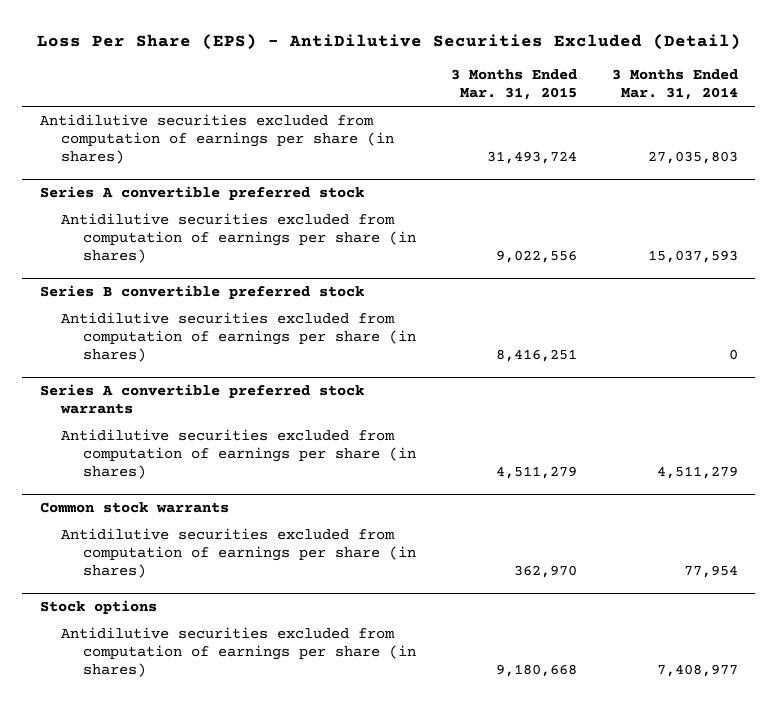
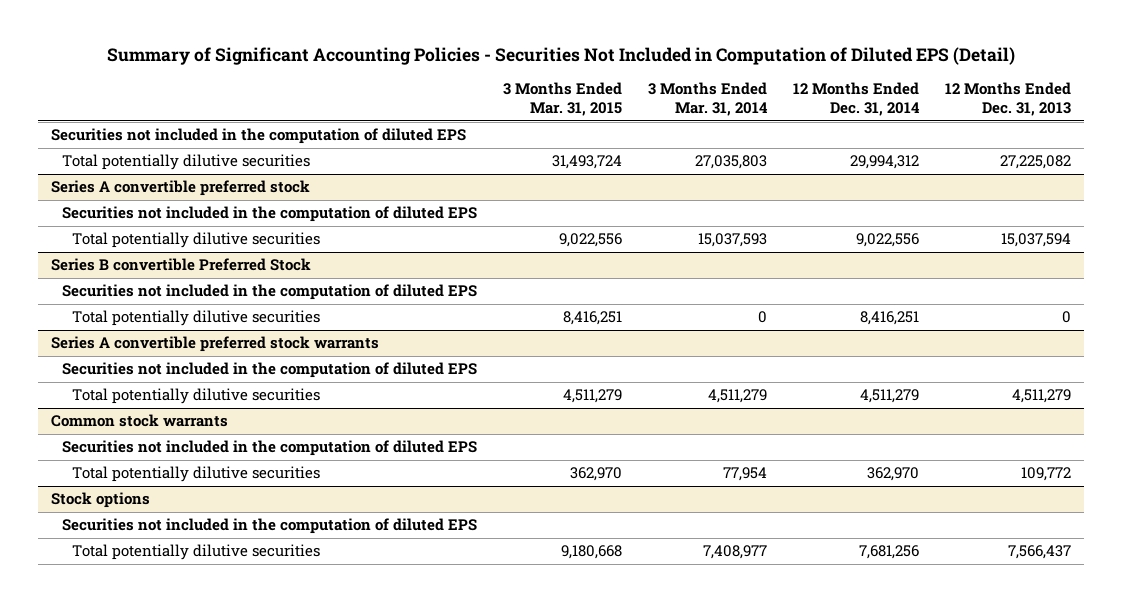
- Loss Per Share (EPS) - AntiDilutive Securities Excluded (Detail)
+ Summary of Significant Accounting Policies - Securities Not Included in Computation of Diluted EPS (Detail)
- | 3 Months Ended Mar. 31, 2015 | 3 Months Ended Mar. 31, 2014
+ | 3 Months Ended Mar. 31, 2015 | 3 Months Ended Mar. 31, 2014 | 12 Months Ended Dec. 31, 2014 | 12 Months Ended Dec. 31, 2013
- Antidilutive securities excluded from computation of earnings per share (in shares) | 31,493,724 | 27,035,803
+ Securities not included in the computation of diluted EPS
+ Total potentially dilutive securities | 31,493,724 | 27,035,803 | 29,994,312 | 27,225,082
@ Series A convertible preferred stock
- Antidilutive securities excluded from computation of earnings per share (in shares) | 9,022,556 | 15,037,593
- Series B convertible preferred stock
- Antidilutive securities excluded from computation of earnings per share (in shares) | 8,416,251 | 0
@ Series A convertible preferred stock
+ Securities not included in the computation of diluted EPS
+ Total potentially dilutive securities | 9,022,556 | 15,037,593 | 9,022,556 | 15,037,594
+ Series B convertible Preferred Stock
+ Securities not included in the computation of diluted EPS
+ Total potentially dilutive securities | 8,416,251 | 0 | 8,416,251 | 0
@ Series A convertible preferred stock warrants
- Antidilutive securities excluded from computation of earnings per share (in shares) | 4,511,279 | 4,511,279
+ Securities not included in the computation of diluted EPS
+ Total potentially dilutive securities | 4,511,279 | 4,511,279 | 4,511,279 | 4,511,279
@ Common stock warrants
- Antidilutive securities excluded from computation of earnings per share (in shares) | 362,970 | 77,954
+ Securities not included in the computation of diluted EPS
+ Total potentially dilutive securities | 362,970 | 77,954 | 362,970 | 109,772
@ Stock options
- Antidilutive securities excluded from computation of earnings per share (in shares) | 9,180,668 | 7,408,977
+ Securities not included in the computation of diluted EPS
+ Total potentially dilutive securities | 9,180,668 | 7,408,977 | 7,681,256 | 7,566,437

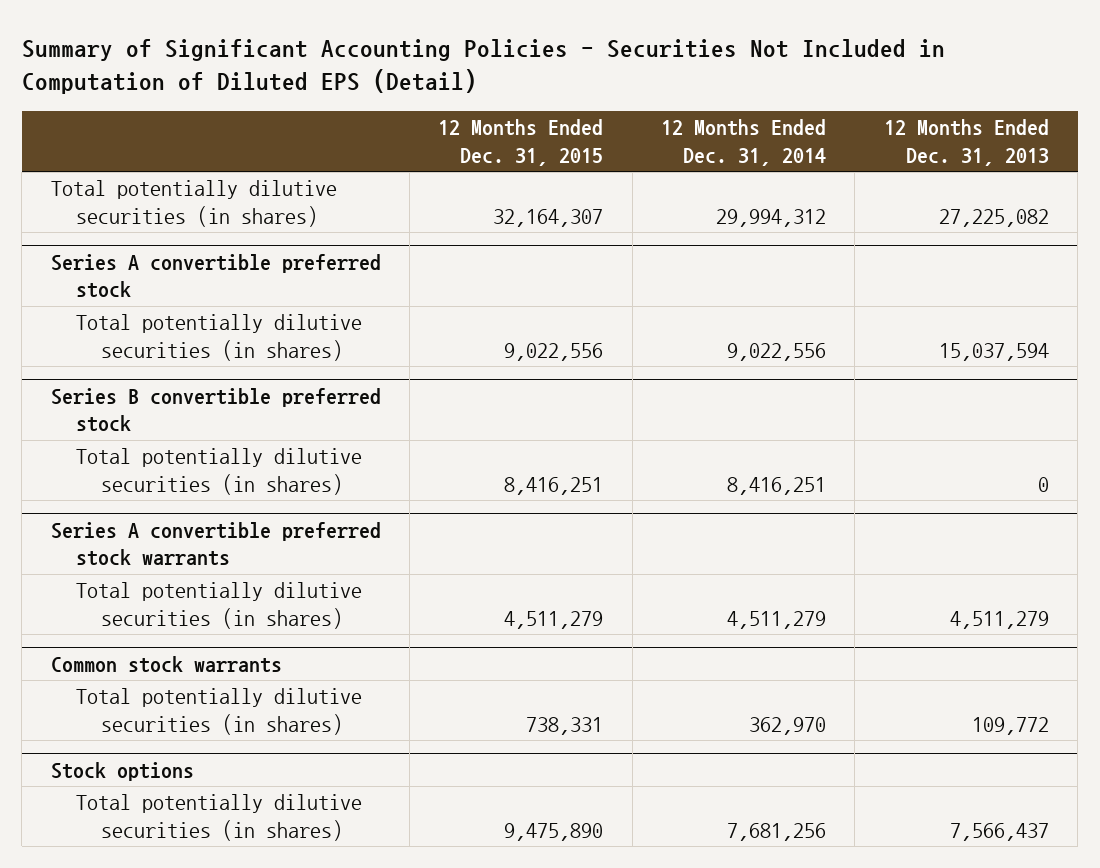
- | 3 Months Ended Mar. 31, 2015 | 3 Months Ended Mar. 31, 2014 | 12 Months Ended Dec. 31, 2014 | 12 Months Ended Dec. 31, 2013
+ | 12 Months Ended Dec. 31, 2015 | 12 Months Ended Dec. 31, 2014 | 12 Months Ended Dec. 31, 2013
- Securities not included in the computation of diluted EPS
- Total potentially dilutive securities | 31,493,724 | 27,035,803 | 29,994,312 | 27,225,082
+ Total potentially dilutive securities (in shares) | 32,164,307 | 29,994,312 | 27,225,082
@ Series A convertible preferred stock
- Securities not included in the computation of diluted EPS
- Total potentially dilutive securities | 9,022,556 | 15,037,593 | 9,022,556 | 15,037,594
- Series B convertible Preferred Stock
- Securities not included in the computation of diluted EPS
- Total potentially dilutive securities | 8,416,251 | 0 | 8,416,251 | 0
@ Series A convertible preferred stock
+ Total potentially dilutive securities (in shares) | 9,022,556 | 9,022,556 | 15,037,594
+ Series B convertible preferred stock
+ Total potentially dilutive securities (in shares) | 8,416,251 | 8,416,251 | 0
@ Series A convertible preferred stock warrants
- Securities not included in the computation of diluted EPS
- Total potentially dilutive securities | 4,511,279 | 4,511,279 | 4,511,279 | 4,511,279
+ Total potentially dilutive securities (in shares) | 4,511,279 | 4,511,279 | 4,511,279
@ Common stock warrants
- Securities not included in the computation of diluted EPS
- Total potentially dilutive securities | 362,970 | 77,954 | 362,970 | 109,772
+ Total potentially dilutive securities (in shares) | 738,331 | 362,970 | 109,772
@ Stock options
- Securities not included in the computation of diluted EPS
- Total potentially dilutive securities | 9,180,668 | 7,408,977 | 7,681,256 | 7,566,437
+ Total potentially dilutive securities (in shares) | 9,475,890 | 7,681,256 | 7,566,437

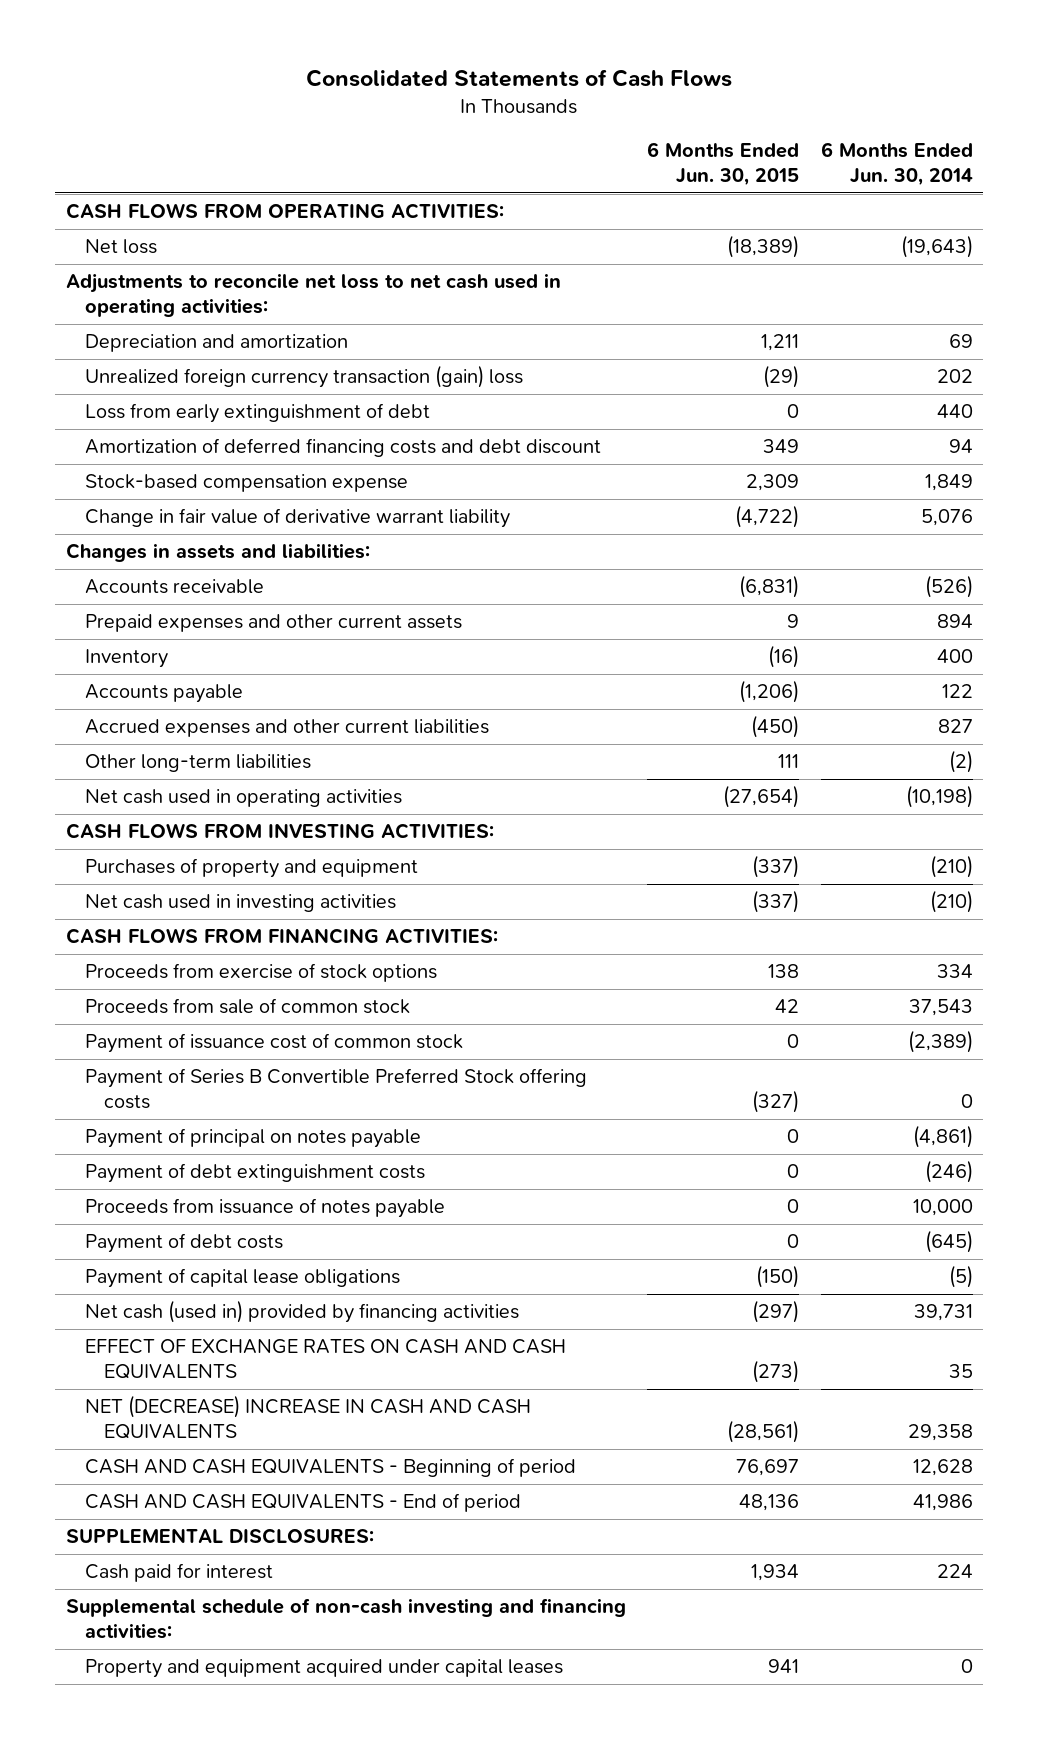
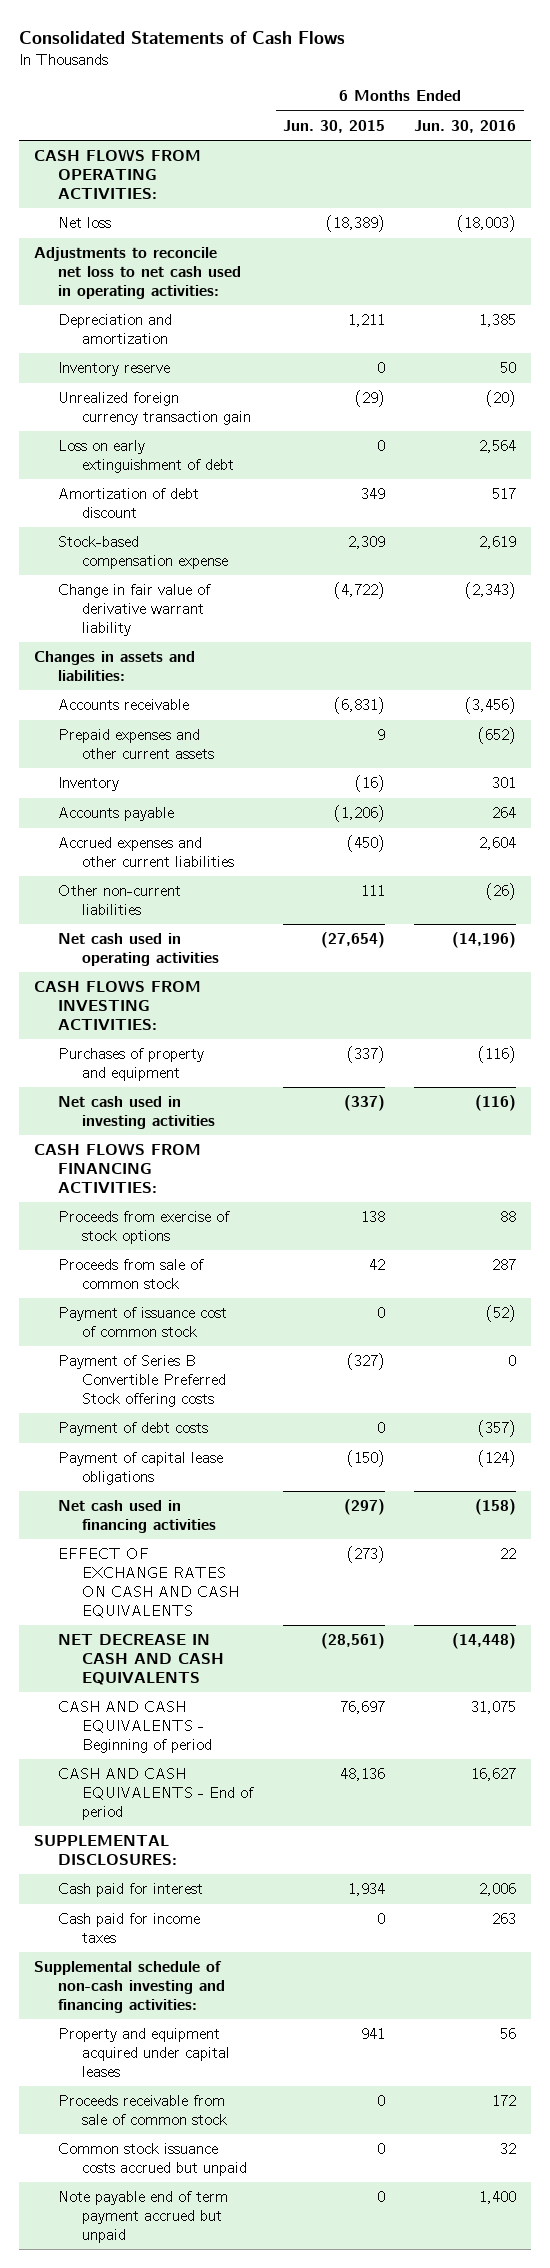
- | 6 Months Ended Jun. 30, 2015 | 6 Months Ended Jun. 30, 2014
+ | 6 Months Ended Jun. 30, 2015 | 6 Months Ended Jun. 30, 2016
- Unrealized foreign currency transaction (gain) loss | (29) | 202
- Loss from early extinguishment of debt | 0 | 440
- Amortization of deferred financing costs and debt discount | 349 | 94
+ Inventory reserve | 0 | 50
+ Unrealized foreign currency transaction gain | (29) | (20)
+ Loss on early extinguishment of debt | 0 | 2,564
+ Amortization of debt discount | 349 | 517
- Other long-term liabilities | 111 | (2)
+ Other non-current liabilities | 111 | (26)
- Payment of principal on notes payable | 0 | (4,861)
- Payment of debt extinguishment costs | 0 | (246)
- Proceeds from issuance of notes payable | 0 | 10,000
- Net cash (used in) provided by financing activities | (297) | 39,731
+ Net cash used in financing activities | (297) | (158)
- NET (DECREASE) INCREASE IN CASH AND CASH EQUIVALENTS | (28,561) | 29,358
+ NET DECREASE IN CASH AND CASH EQUIVALENTS | (28,561) | (14,448)
+ Cash paid for income taxes | 0 | 263
+ Proceeds receivable from sale of common stock | 0 | 172
+ Common stock issuance costs accrued but unpaid | 0 | 32
+ Note payable end of term payment accrued but unpaid | 0 | 1,400

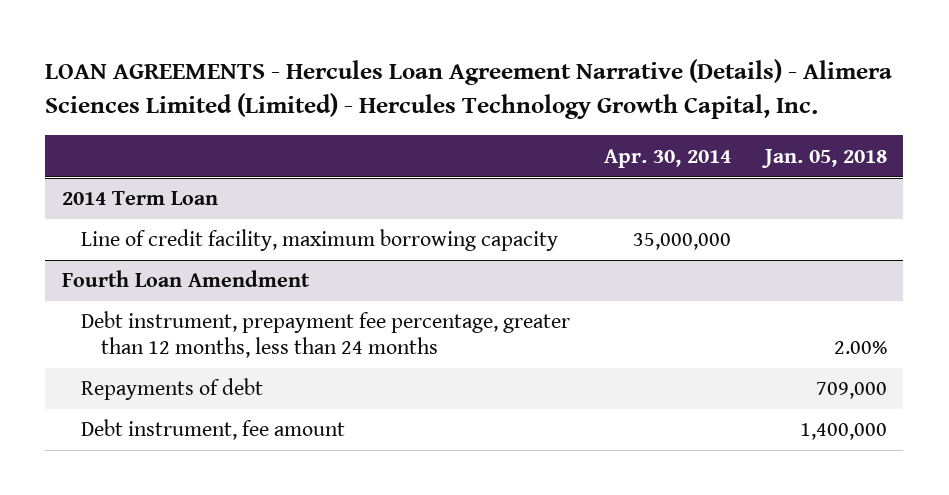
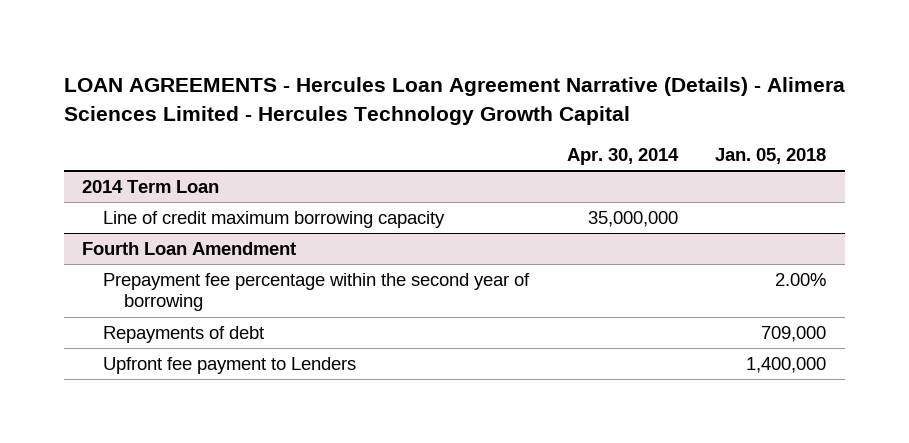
- LOAN AGREEMENTS - Hercules Loan Agreement Narrative (Details) - Alimera Sciences Limited (Limited) - Hercules Technology Growth Capital, Inc.
+ LOAN AGREEMENTS - Hercules Loan Agreement Narrative (Details) - Alimera Sciences Limited - Hercules Technology Growth Capital
@ 2014 Term Loan
- Line of credit facility, maximum borrowing capacity | 35,000,000 |
+ Line of credit maximum borrowing capacity | 35,000,000 |
@ Fourth Loan Amendment
- Debt instrument, prepayment fee percentage, greater than 12 months, less than 24 months | | 2.00%
+ Prepayment fee percentage within the second year of borrowing | | 2.00%
- Debt instrument, fee amount | | 1,400,000
+ Upfront fee payment to Lenders | | 1,400,000

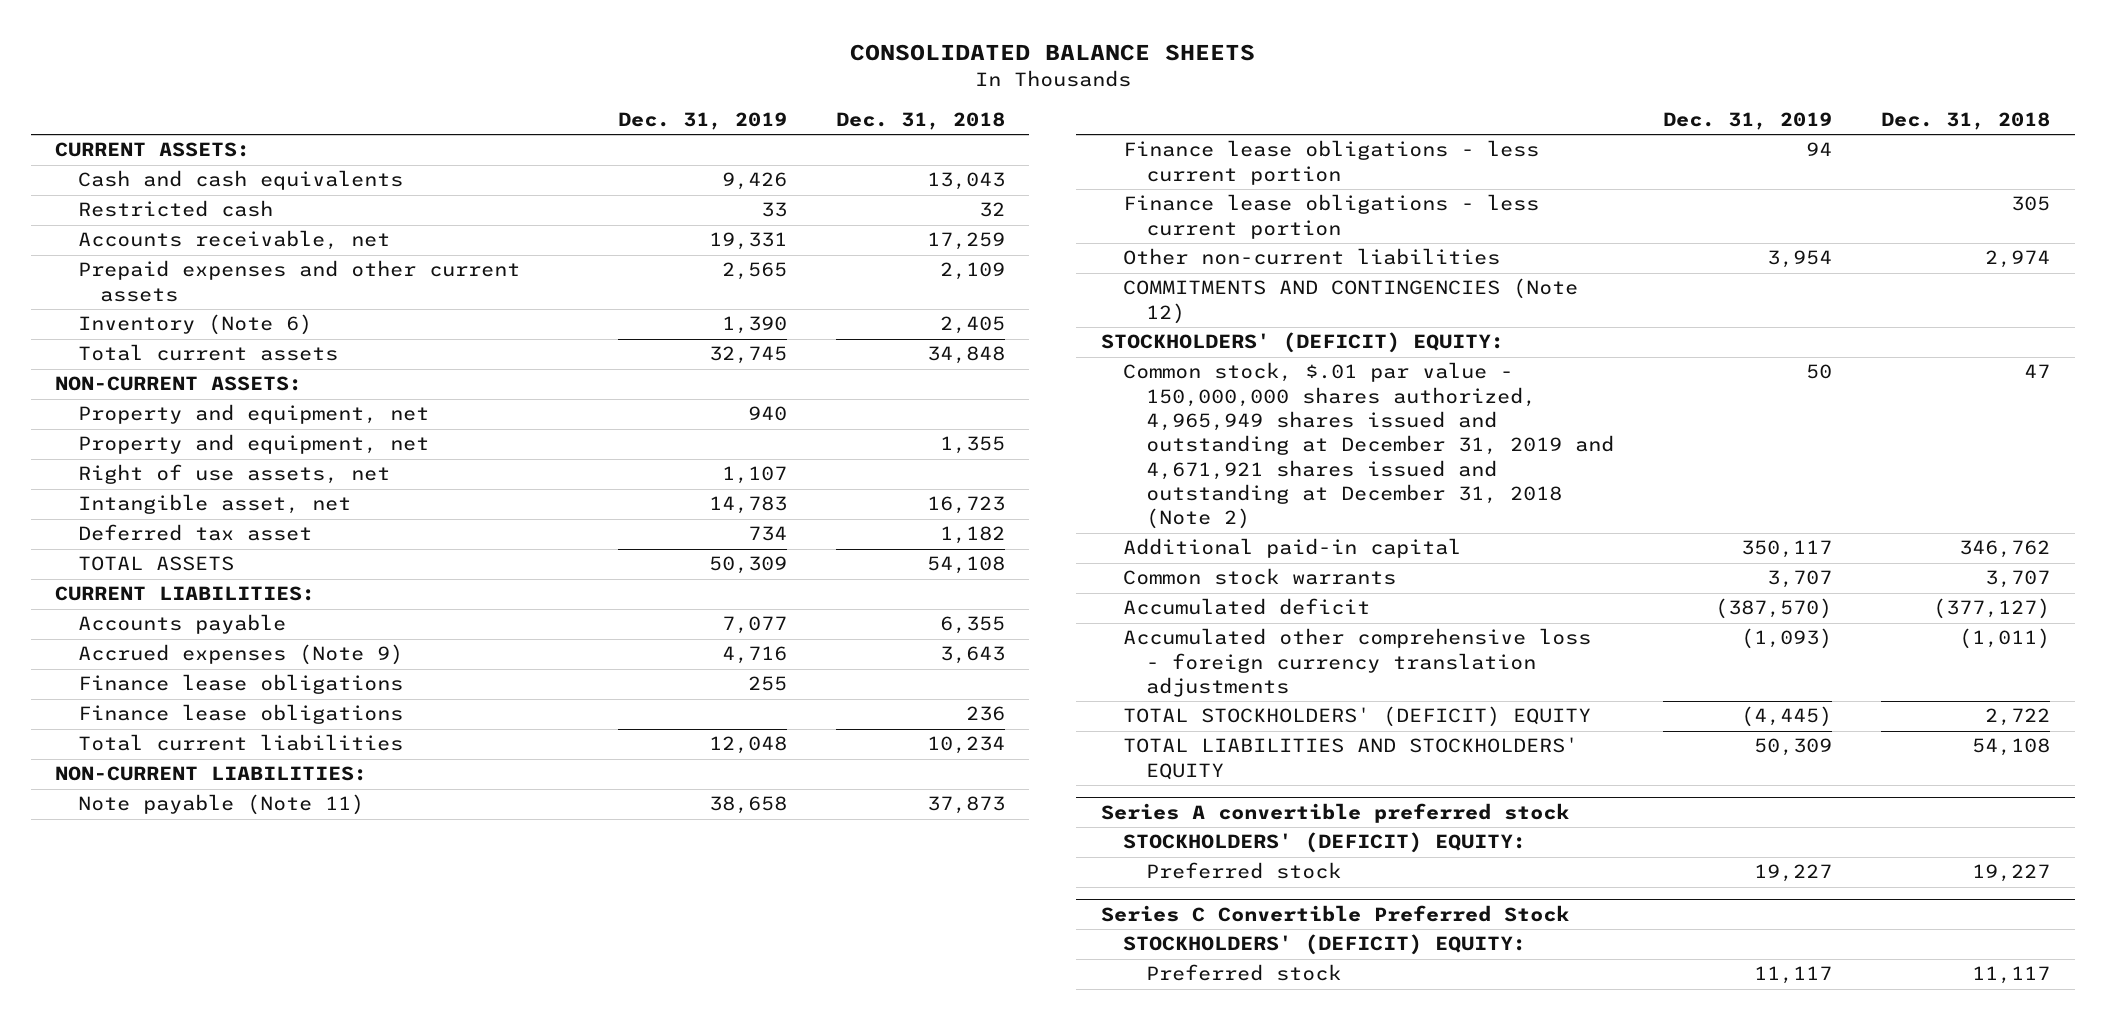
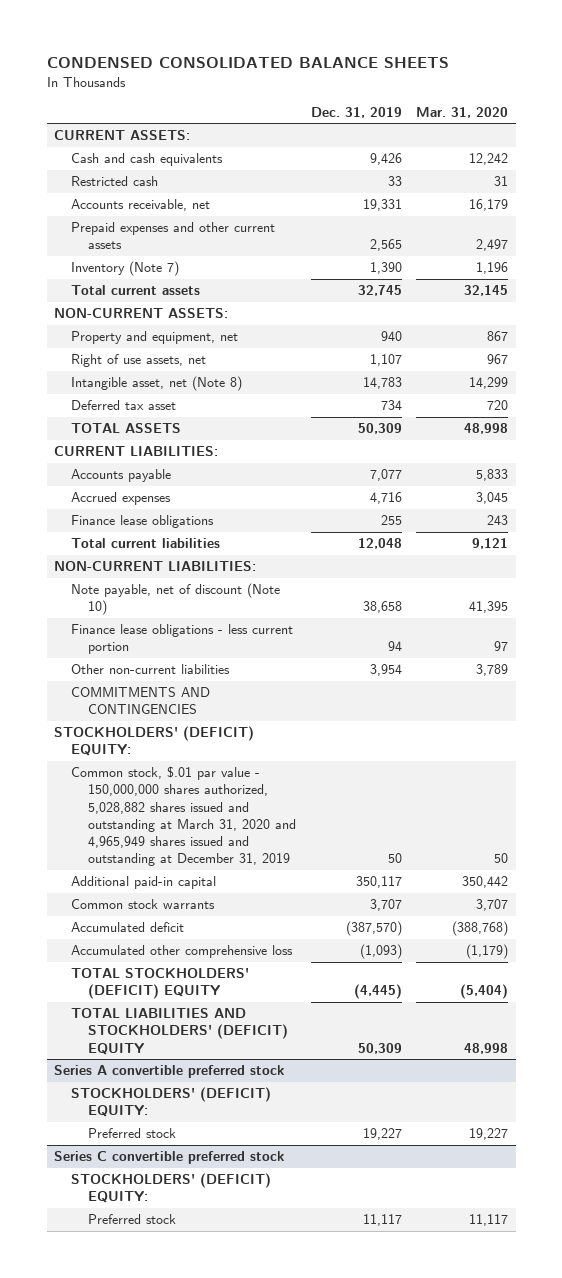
- CONSOLIDATED BALANCE SHEETS
+ CONDENSED CONSOLIDATED BALANCE SHEETS
- | Dec. 31, 2019 | Dec. 31, 2018
+ | Dec. 31, 2019 | Mar. 31, 2020
- Inventory (Note 6) | 1,390 | 2,405
+ Inventory (Note 7) | 1,390 | 1,196
- Property and equipment, net | | 1,355
- Intangible asset, net | 14,783 | 16,723
+ Intangible asset, net (Note 8) | 14,783 | 14,299
- Accrued expenses (Note 9) | 4,716 | 3,643
+ Accrued expenses | 4,716 | 3,045
- Finance lease obligations | | 236
- Note payable (Note 11) | 38,658 | 37,873
+ Note payable, net of discount (Note 10) | 38,658 | 41,395
- Finance lease obligations - less current portion | | 305
- COMMITMENTS AND CONTINGENCIES (Note 12)
+ COMMITMENTS AND CONTINGENCIES
- Common stock, $.01 par value - 150,000,000 shares authorized, 4,965,949 shares issued and outstanding at December 31, 2019 and 4,671,921 shares issued and outstanding at December 31, 2018 (Note 2) | 50 | 47
+ Common stock, $.01 par value - 150,000,000 shares authorized, 5,028,882 shares issued and outstanding at March 31, 2020 and 4,965,949 shares issued and outstanding at December 31, 2019 | 50 | 50
- Accumulated other comprehensive loss - foreign currency translation adjustments | (1,093) | (1,011)
+ Accumulated other comprehensive loss | (1,093) | (1,179)
- TOTAL LIABILITIES AND STOCKHOLDERS' EQUITY | 50,309 | 54,108
+ TOTAL LIABILITIES AND STOCKHOLDERS' (DEFICIT) EQUITY | 50,309 | 48,998
- Series C Convertible Preferred Stock
+ Series C convertible preferred stock

